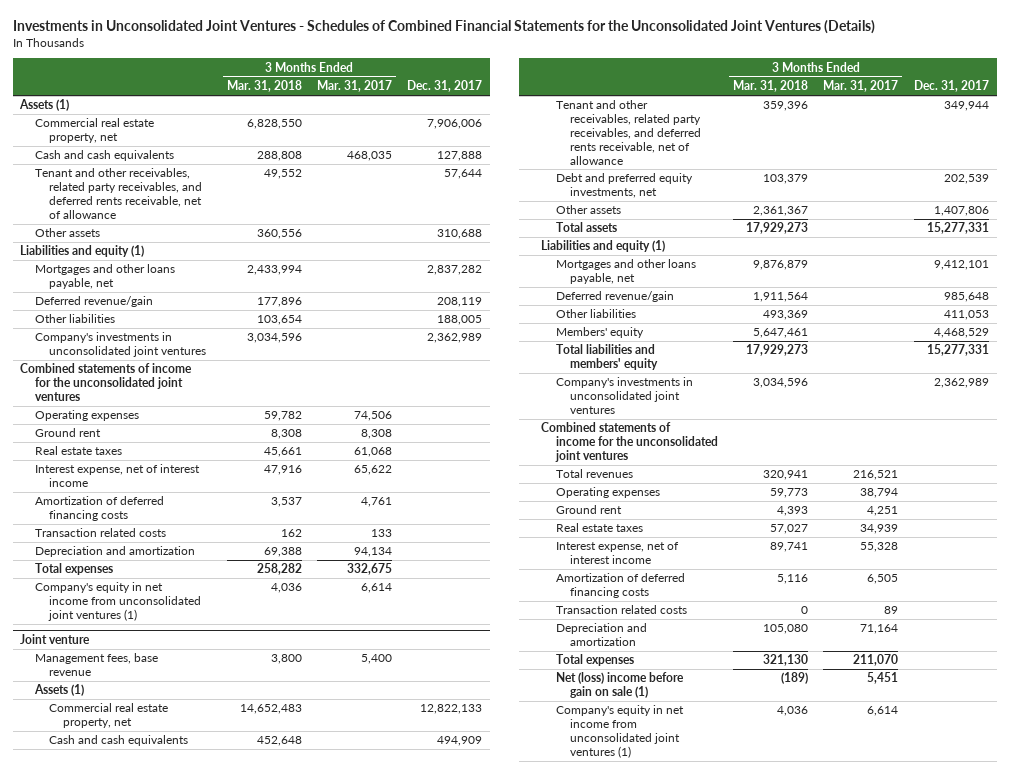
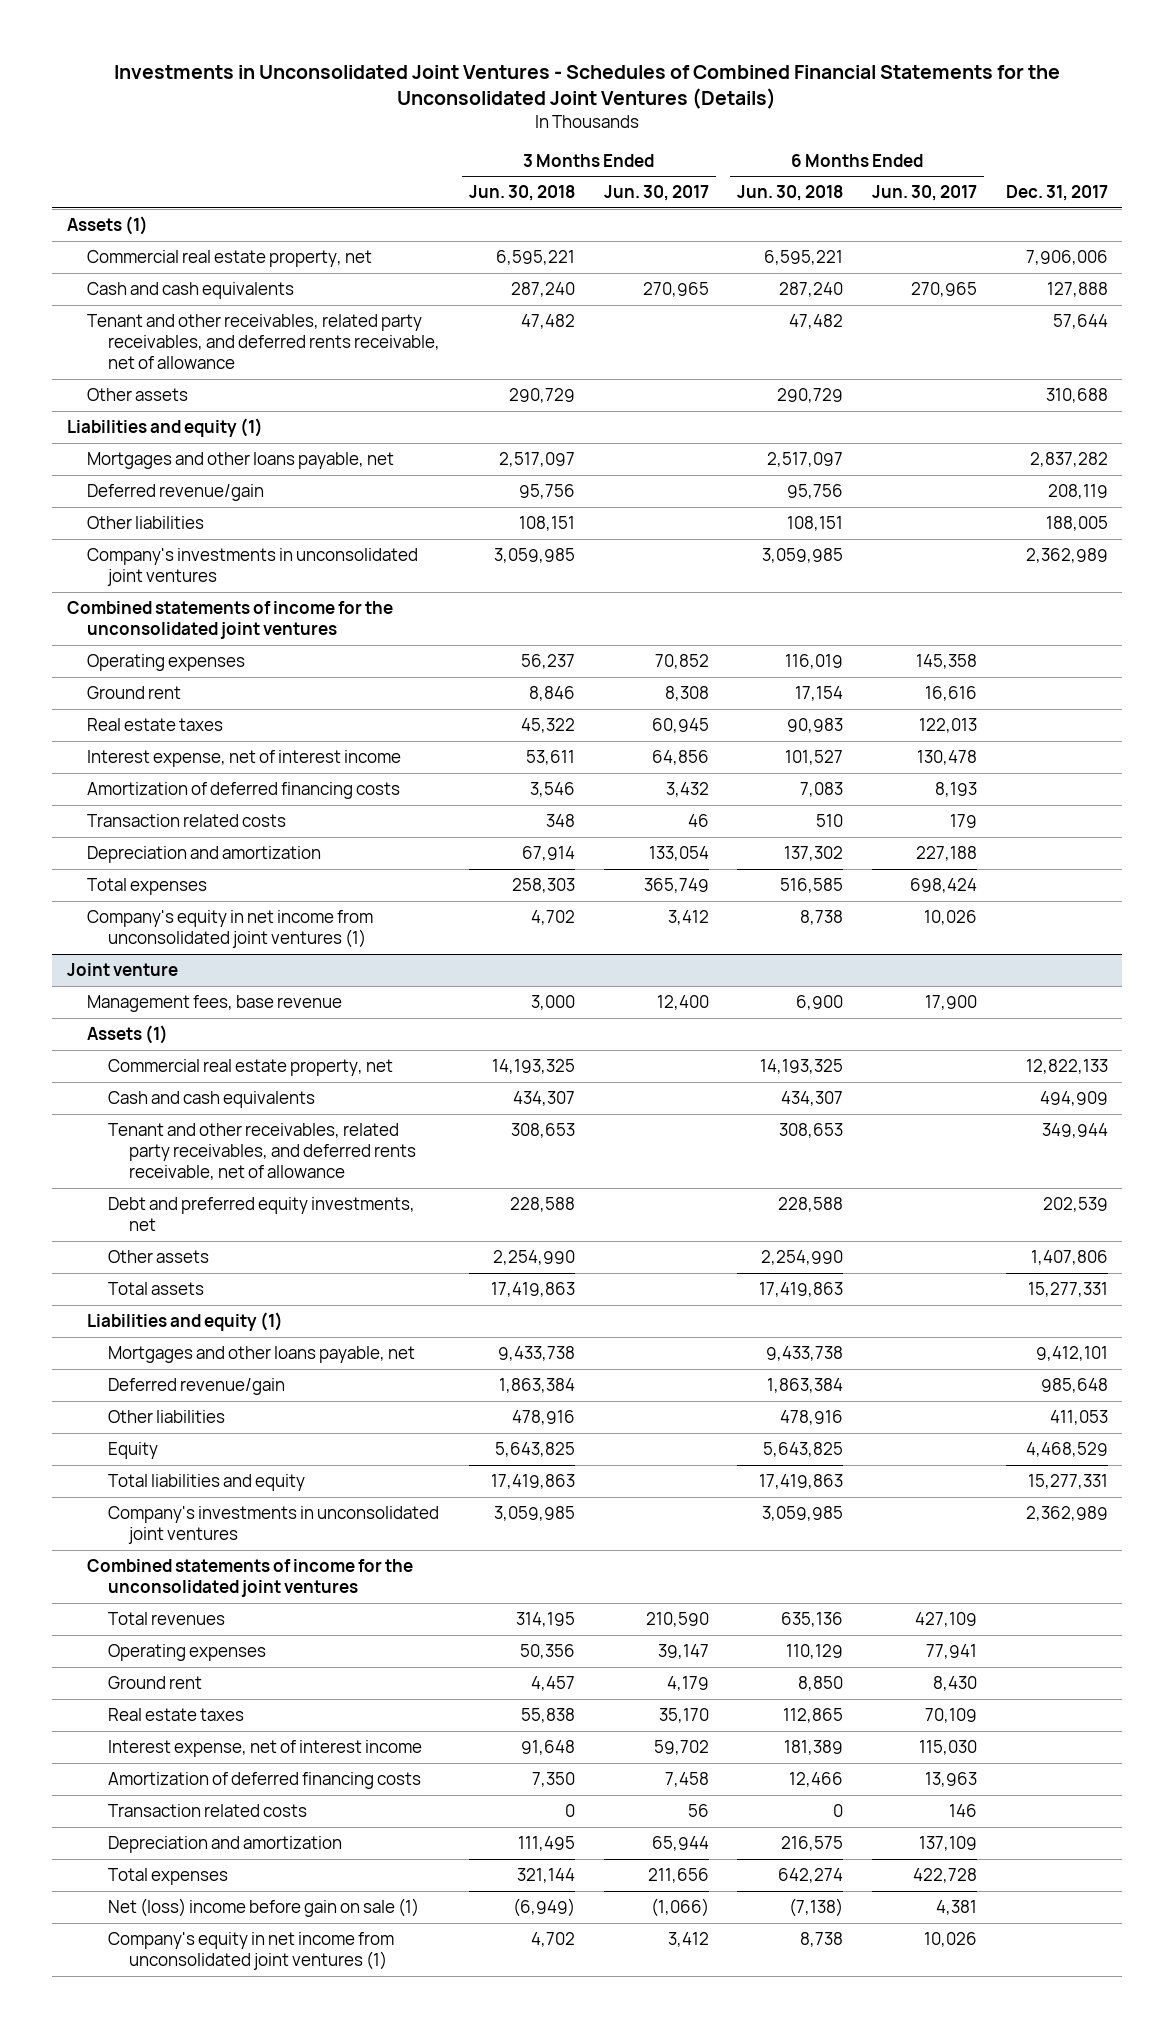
- | 3 Months Ended Mar. 31, 2018 | 3 Months Ended Mar. 31, 2017 | Dec. 31, 2017
+ | 3 Months Ended Jun. 30, 2018 | 3 Months Ended Jun. 30, 2017 | 6 Months Ended Jun. 30, 2018 | 6 Months Ended Jun. 30, 2017 | Dec. 31, 2017
@ Joint venture
- Members' equity | 5,647,461 | | 4,468,529
- Total liabilities and members' equity | 17,929,273 | | 15,277,331
+ Equity | 5,643,825 | | 5,643,825 | | 4,468,529
+ Total liabilities and equity | 17,419,863 | | 17,419,863 | | 15,277,331

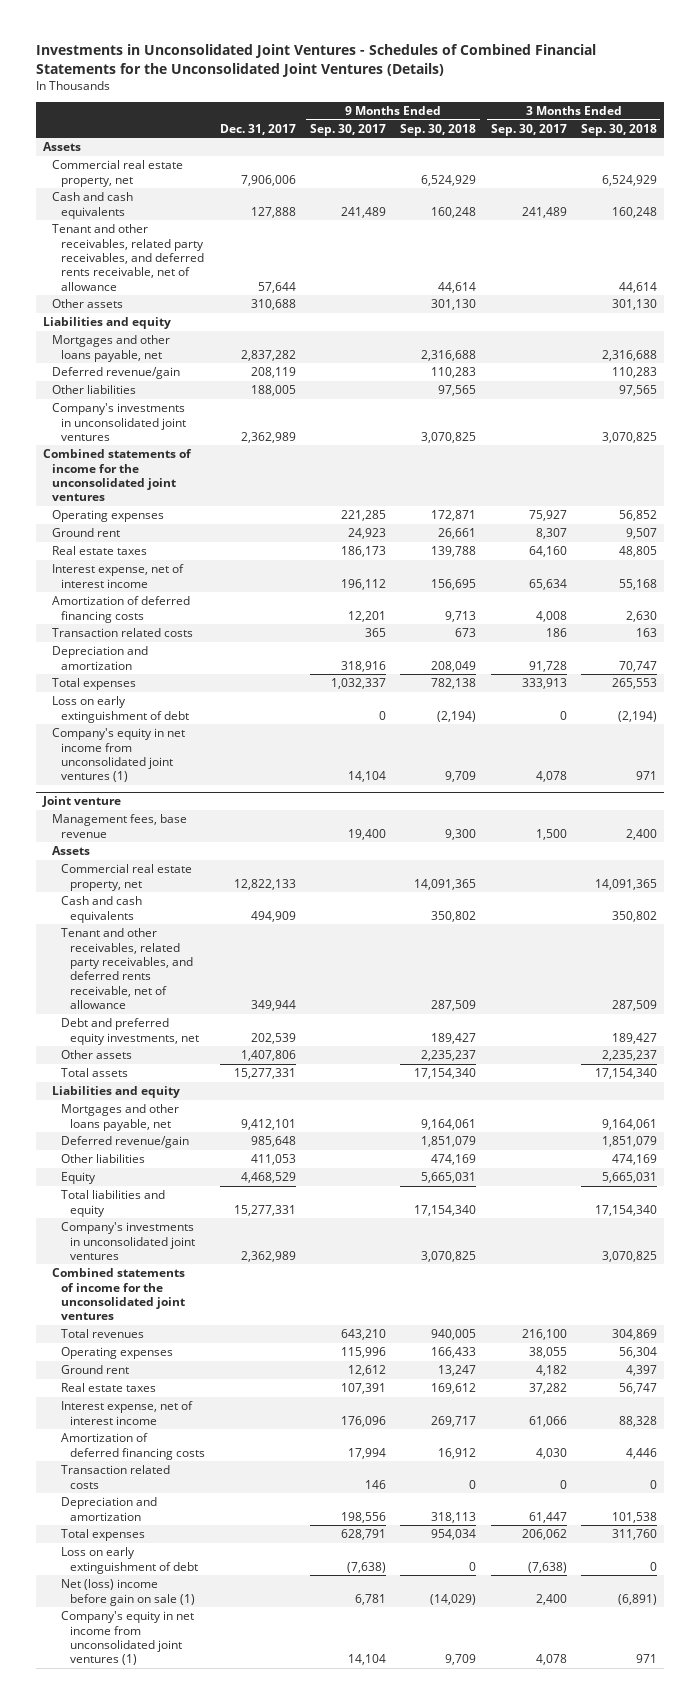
- | 3 Months Ended Jun. 30, 2018 | 3 Months Ended Jun. 30, 2017 | 6 Months Ended Jun. 30, 2018 | 6 Months Ended Jun. 30, 2017 | Dec. 31, 2017
+ | Dec. 31, 2017 | 9 Months Ended Sep. 30, 2017 | 9 Months Ended Sep. 30, 2018 | 3 Months Ended Sep. 30, 2017 | 3 Months Ended Sep. 30, 2018
- Assets (1)
+ Assets
- Liabilities and equity (1)
+ Liabilities and equity
+ Loss on early extinguishment of debt | | 0 | (2,194) | 0 | (2,194)
@ Joint venture
- Assets (1)
+ Assets
- Liabilities and equity (1)
+ Liabilities and equity
+ Loss on early extinguishment of debt | | (7,638) | 0 | (7,638) | 0

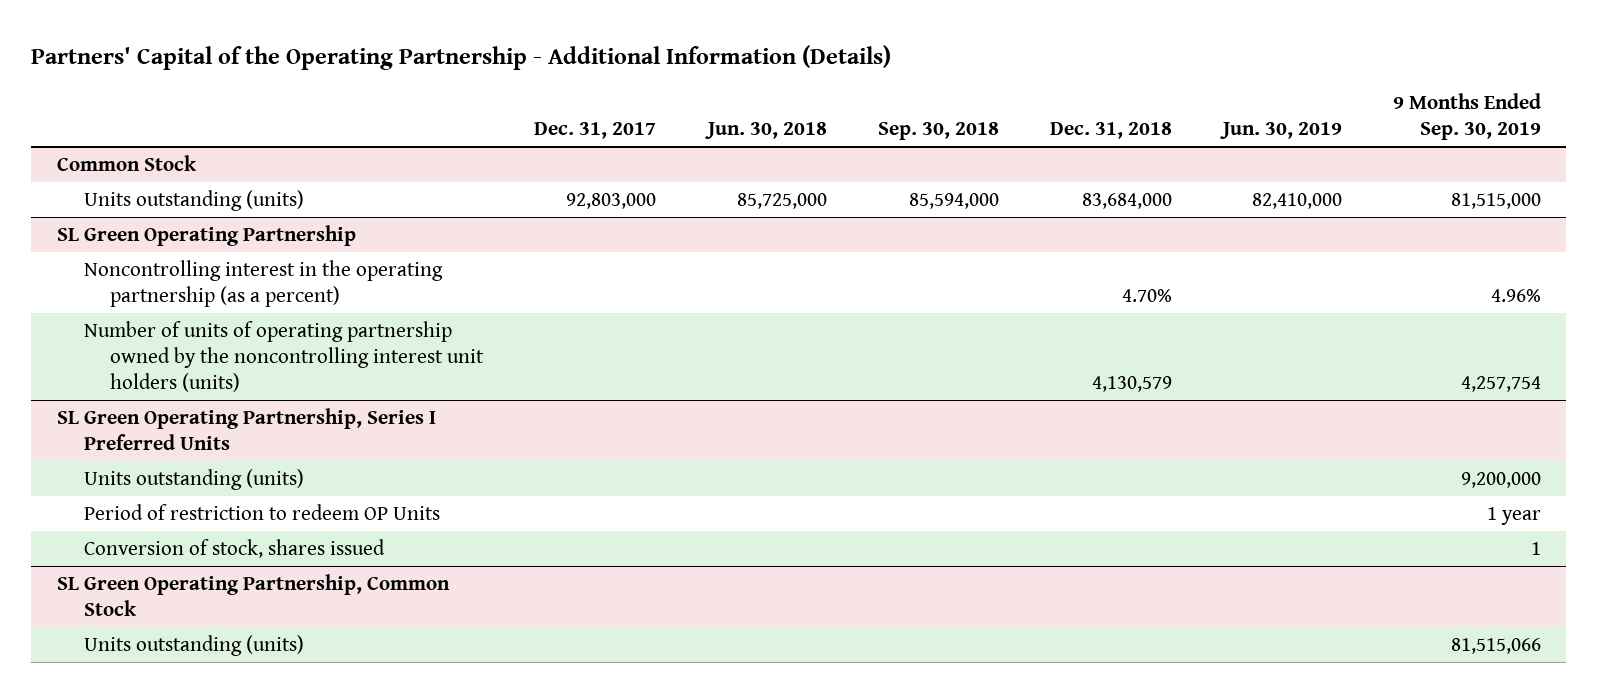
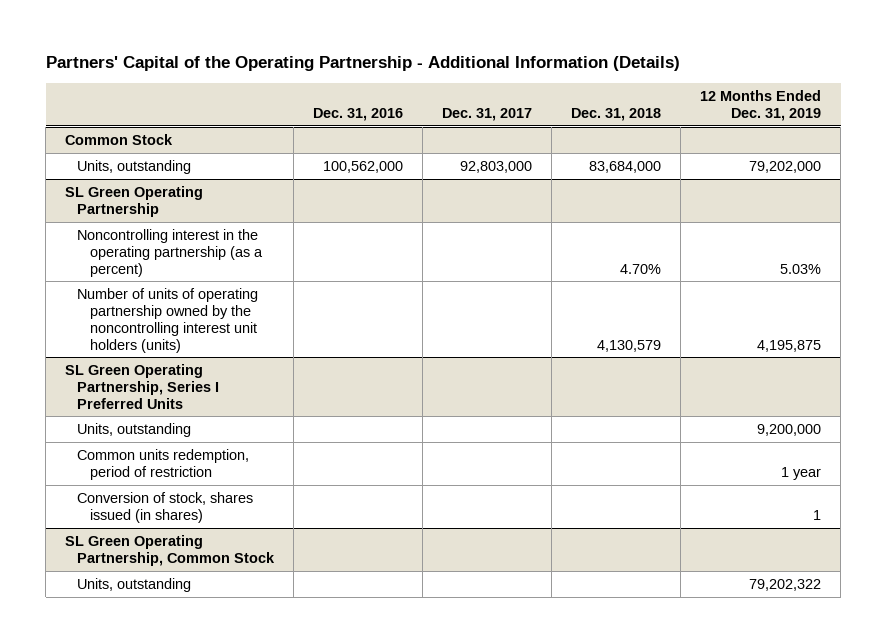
- | Dec. 31, 2017 | Jun. 30, 2018 | Sep. 30, 2018 | Dec. 31, 2018 | Jun. 30, 2019 | 9 Months Ended Sep. 30, 2019
+ | Dec. 31, 2016 | Dec. 31, 2017 | Dec. 31, 2018 | 12 Months Ended Dec. 31, 2019
@ Common Stock
- Units outstanding (units) | 92,803,000 | 85,725,000 | 85,594,000 | 83,684,000 | 82,410,000 | 81,515,000
+ Units, outstanding | 100,562,000 | 92,803,000 | 83,684,000 | 79,202,000
@ SL Green Operating Partnership, Series I Preferred Units
- Units outstanding (units) | | | | | | 9,200,000
- Period of restriction to redeem OP Units | | | | | | 1 year
- Conversion of stock, shares issued | | | | | | 1
+ Units, outstanding | | | | 9,200,000
+ Common units redemption, period of restriction | | | | 1 year
+ Conversion of stock, shares issued (in shares) | | | | 1
@ SL Green Operating Partnership, Common Stock
- Units outstanding (units) | | | | | | 81,515,066
+ Units, outstanding | | | | 79,202,322

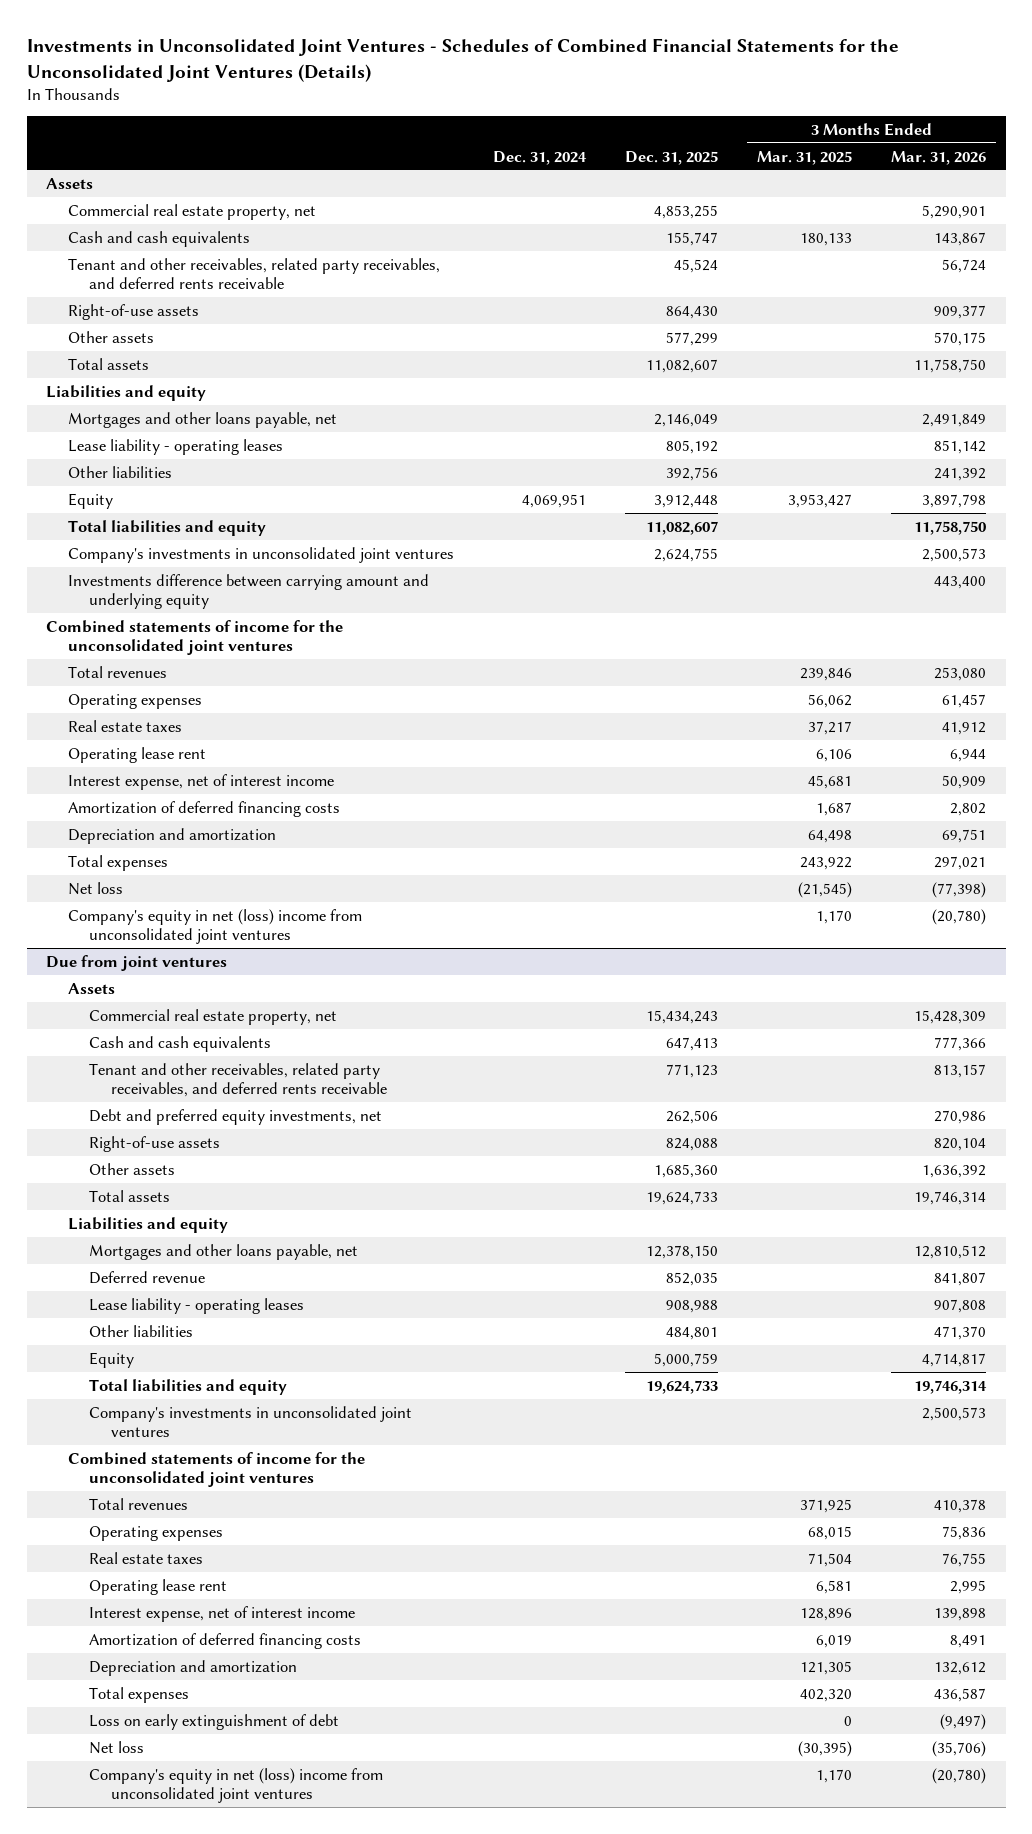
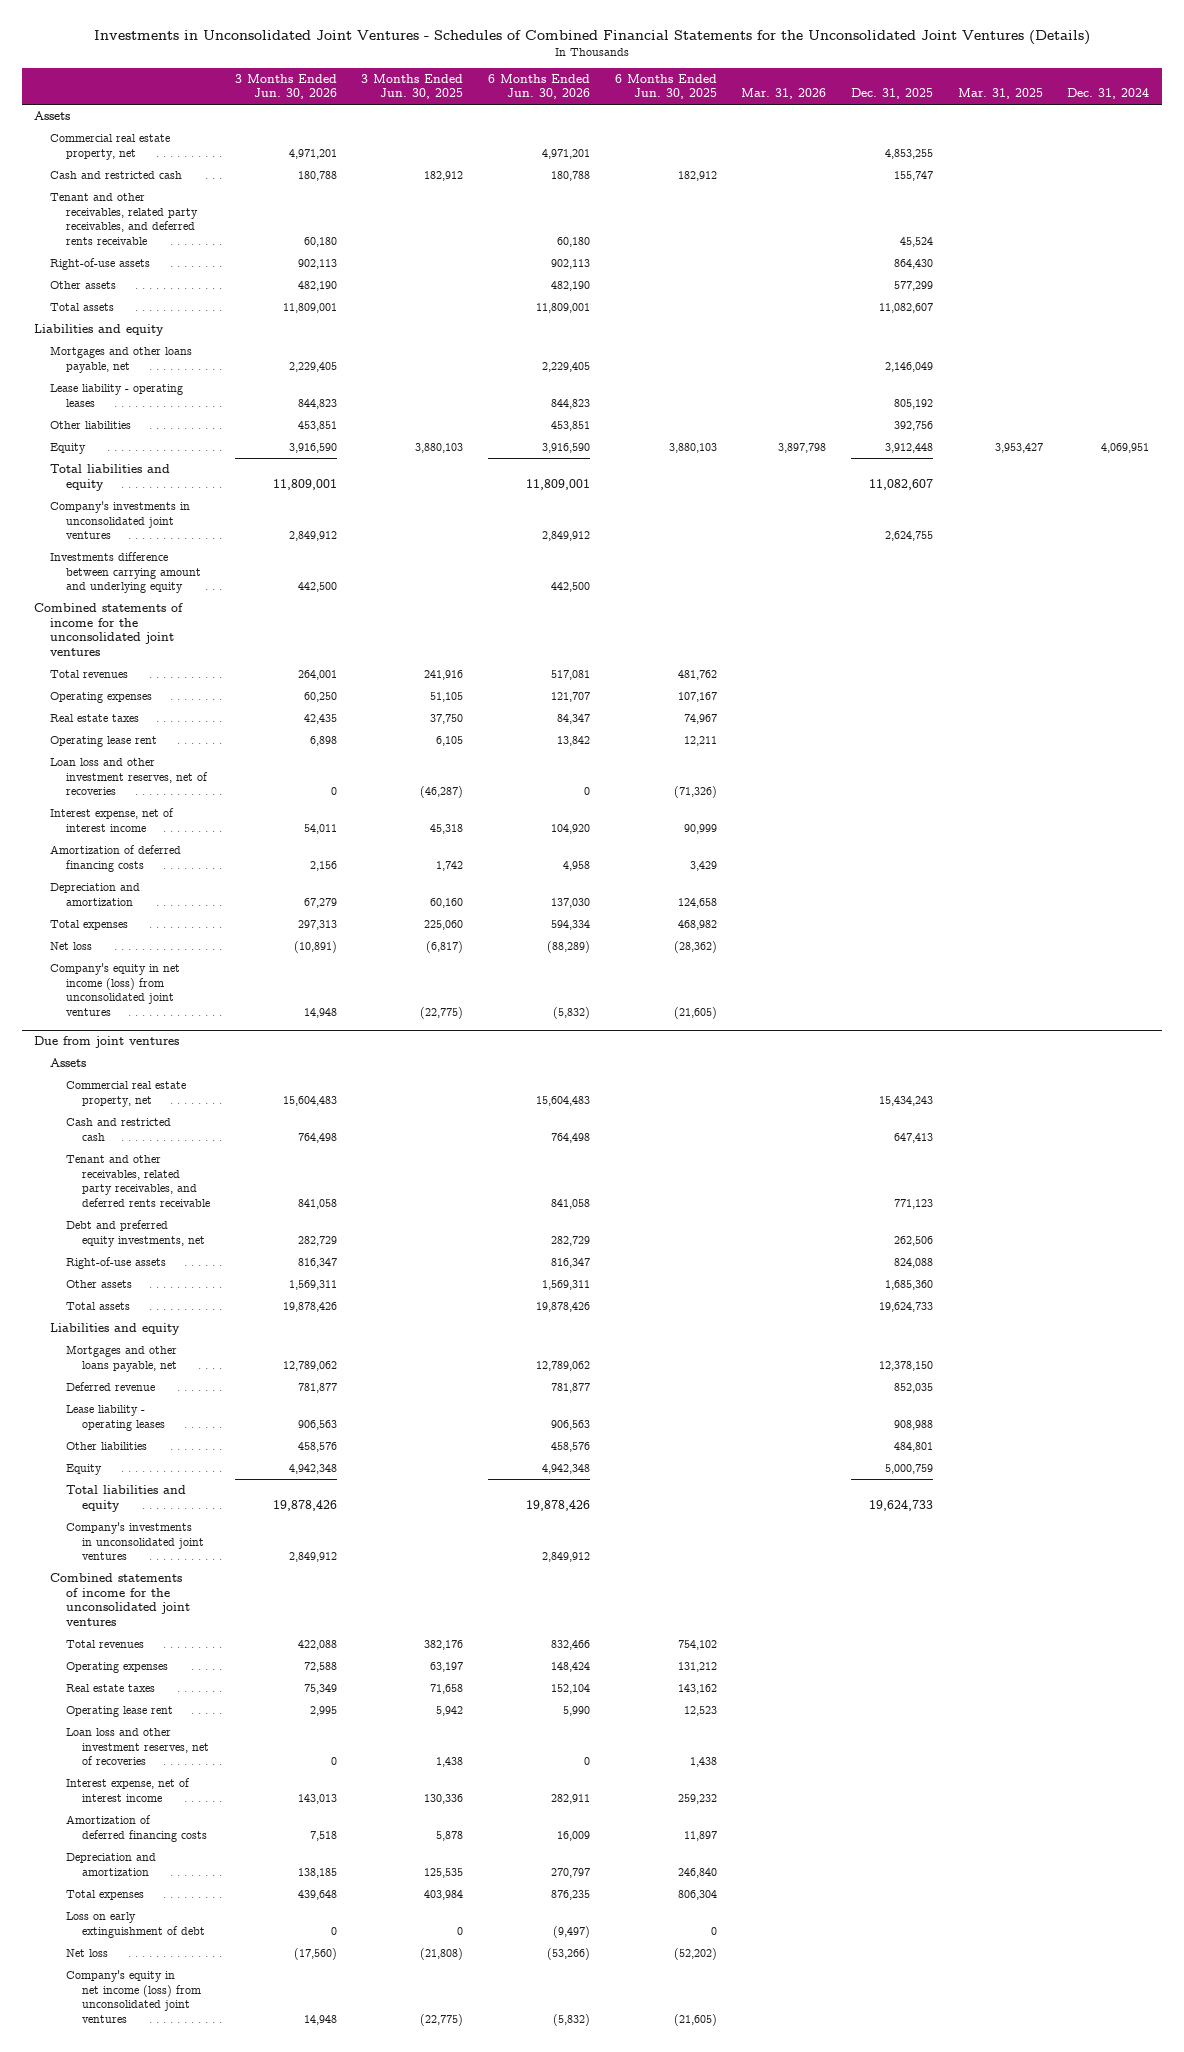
- | Dec. 31, 2024 | Dec. 31, 2025 | 3 Months Ended Mar. 31, 2025 | 3 Months Ended Mar. 31, 2026
+ | 3 Months Ended Jun. 30, 2026 | 3 Months Ended Jun. 30, 2025 | 6 Months Ended Jun. 30, 2026 | 6 Months Ended Jun. 30, 2025 | Mar. 31, 2026 | Dec. 31, 2025 | Mar. 31, 2025 | Dec. 31, 2024
- Cash and cash equivalents | | 155,747 | 180,133 | 143,867
+ Cash and restricted cash | 180,788 | 182,912 | 180,788 | 182,912 | | 155,747 | |
+ Loan loss and other investment reserves, net of recoveries | 0 | (46,287) | 0 | (71,326) | | | |
- Company's equity in net (loss) income from unconsolidated joint ventures | | | 1,170 | (20,780)
+ Company's equity in net income (loss) from unconsolidated joint ventures | 14,948 | (22,775) | (5,832) | (21,605) | | | |
@ Due from joint ventures
- Cash and cash equivalents | | 647,413 | | 777,366
+ Cash and restricted cash | 764,498 | | 764,498 | | | 647,413 | |
+ Loan loss and other investment reserves, net of recoveries | 0 | 1,438 | 0 | 1,438 | | | |
- Company's equity in net (loss) income from unconsolidated joint ventures | | | 1,170 | (20,780)
+ Company's equity in net income (loss) from unconsolidated joint ventures | 14,948 | (22,775) | (5,832) | (21,605) | | | |

